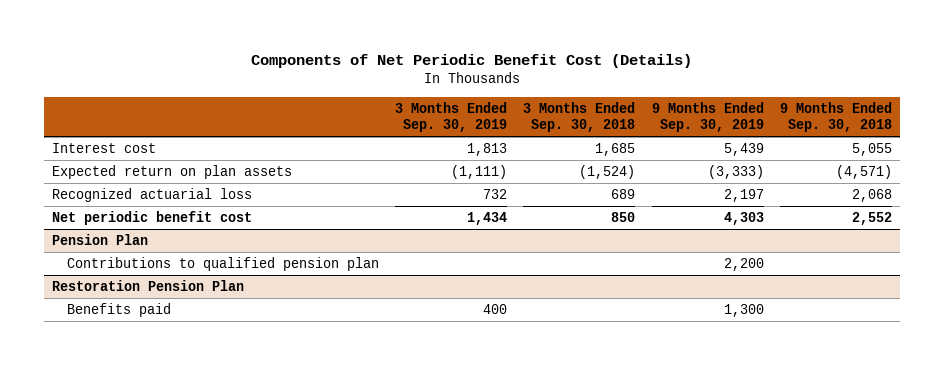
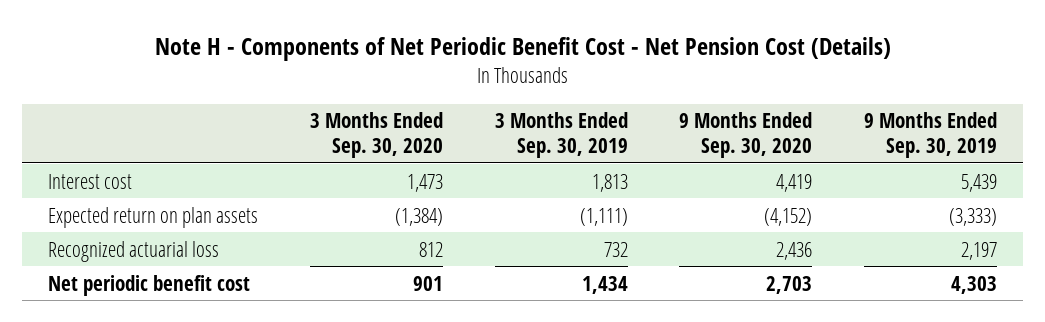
- Components of Net Periodic Benefit Cost (Details)
+ Note H - Components of Net Periodic Benefit Cost - Net Pension Cost (Details)
- | 3 Months Ended Sep. 30, 2019 | 3 Months Ended Sep. 30, 2018 | 9 Months Ended Sep. 30, 2019 | 9 Months Ended Sep. 30, 2018
+ | 3 Months Ended Sep. 30, 2020 | 3 Months Ended Sep. 30, 2019 | 9 Months Ended Sep. 30, 2020 | 9 Months Ended Sep. 30, 2019
- Pension Plan
- Contributions to qualified pension plan | | | 2,200 |
- Restoration Pension Plan
- Benefits paid | 400 | | 1,300 |

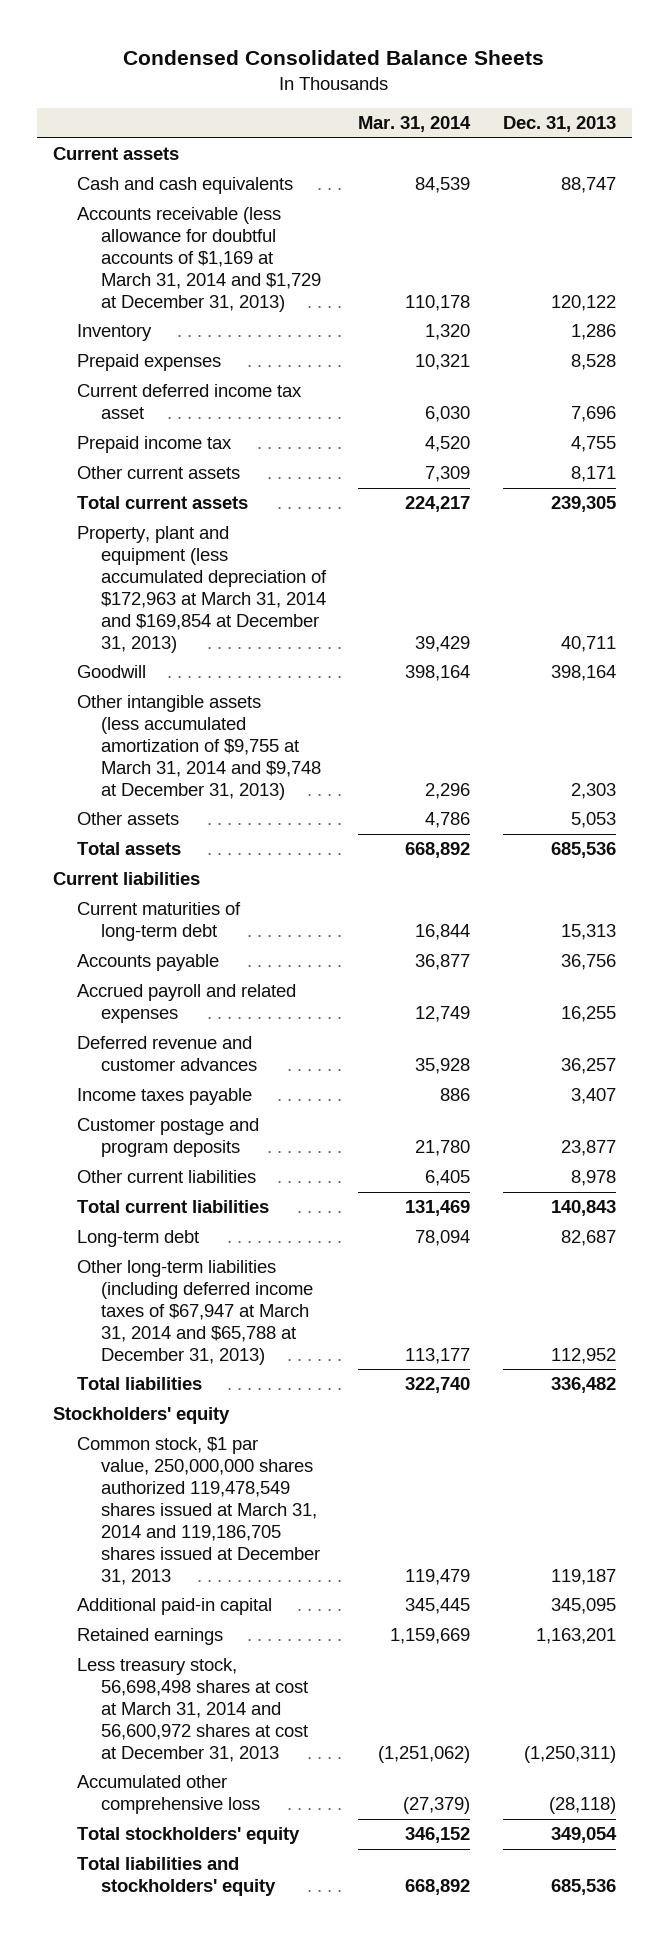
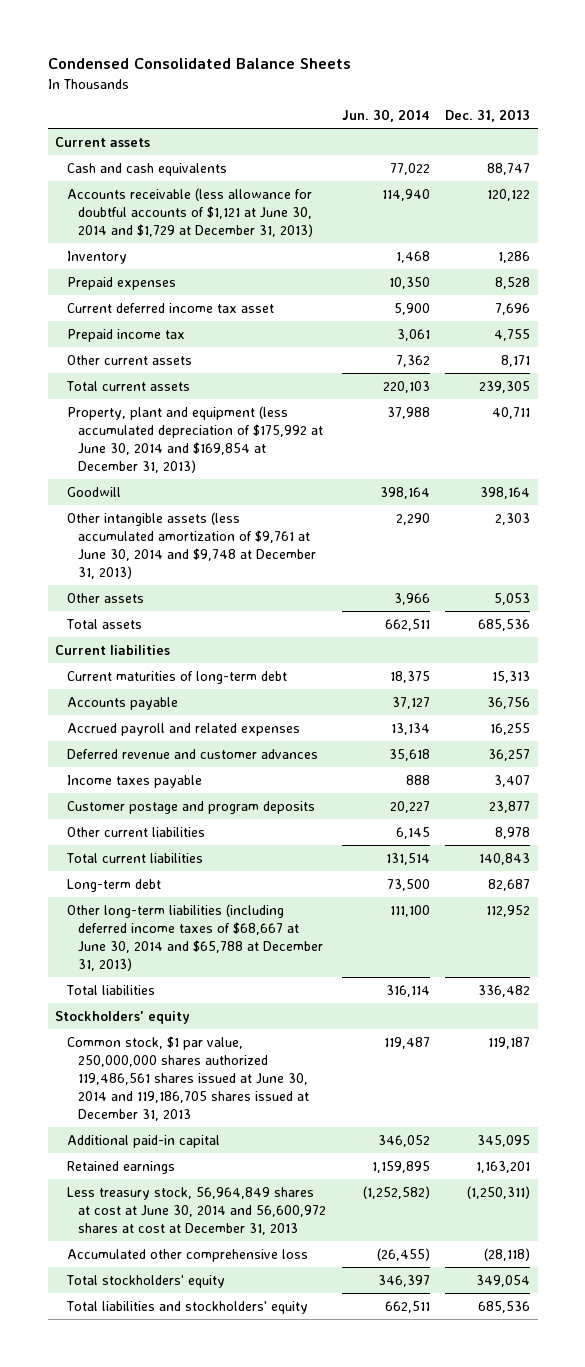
- | Mar. 31, 2014 | Dec. 31, 2013
+ | Jun. 30, 2014 | Dec. 31, 2013
- Accounts receivable (less allowance for doubtful accounts of $1,169 at March 31, 2014 and $1,729 at December 31, 2013) | 110,178 | 120,122
+ Accounts receivable (less allowance for doubtful accounts of $1,121 at June 30, 2014 and $1,729 at December 31, 2013) | 114,940 | 120,122
- Property, plant and equipment (less accumulated depreciation of $172,963 at March 31, 2014 and $169,854 at December 31, 2013) | 39,429 | 40,711
+ Property, plant and equipment (less accumulated depreciation of $175,992 at June 30, 2014 and $169,854 at December 31, 2013) | 37,988 | 40,711
- Other intangible assets (less accumulated amortization of $9,755 at March 31, 2014 and $9,748 at December 31, 2013) | 2,296 | 2,303
+ Other intangible assets (less accumulated amortization of $9,761 at June 30, 2014 and $9,748 at December 31, 2013) | 2,290 | 2,303
- Other long-term liabilities (including deferred income taxes of $67,947 at March 31, 2014 and $65,788 at December 31, 2013) | 113,177 | 112,952
+ Other long-term liabilities (including deferred income taxes of $68,667 at June 30, 2014 and $65,788 at December 31, 2013) | 111,100 | 112,952
- Common stock, $1 par value, 250,000,000 shares authorized 119,478,549 shares issued at March 31, 2014 and 119,186,705 shares issued at December 31, 2013 | 119,479 | 119,187
+ Common stock, $1 par value, 250,000,000 shares authorized 119,486,561 shares issued at June 30, 2014 and 119,186,705 shares issued at December 31, 2013 | 119,487 | 119,187
- Less treasury stock, 56,698,498 shares at cost at March 31, 2014 and 56,600,972 shares at cost at December 31, 2013 | (1,251,062) | (1,250,311)
+ Less treasury stock, 56,964,849 shares at cost at June 30, 2014 and 56,600,972 shares at cost at December 31, 2013 | (1,252,582) | (1,250,311)

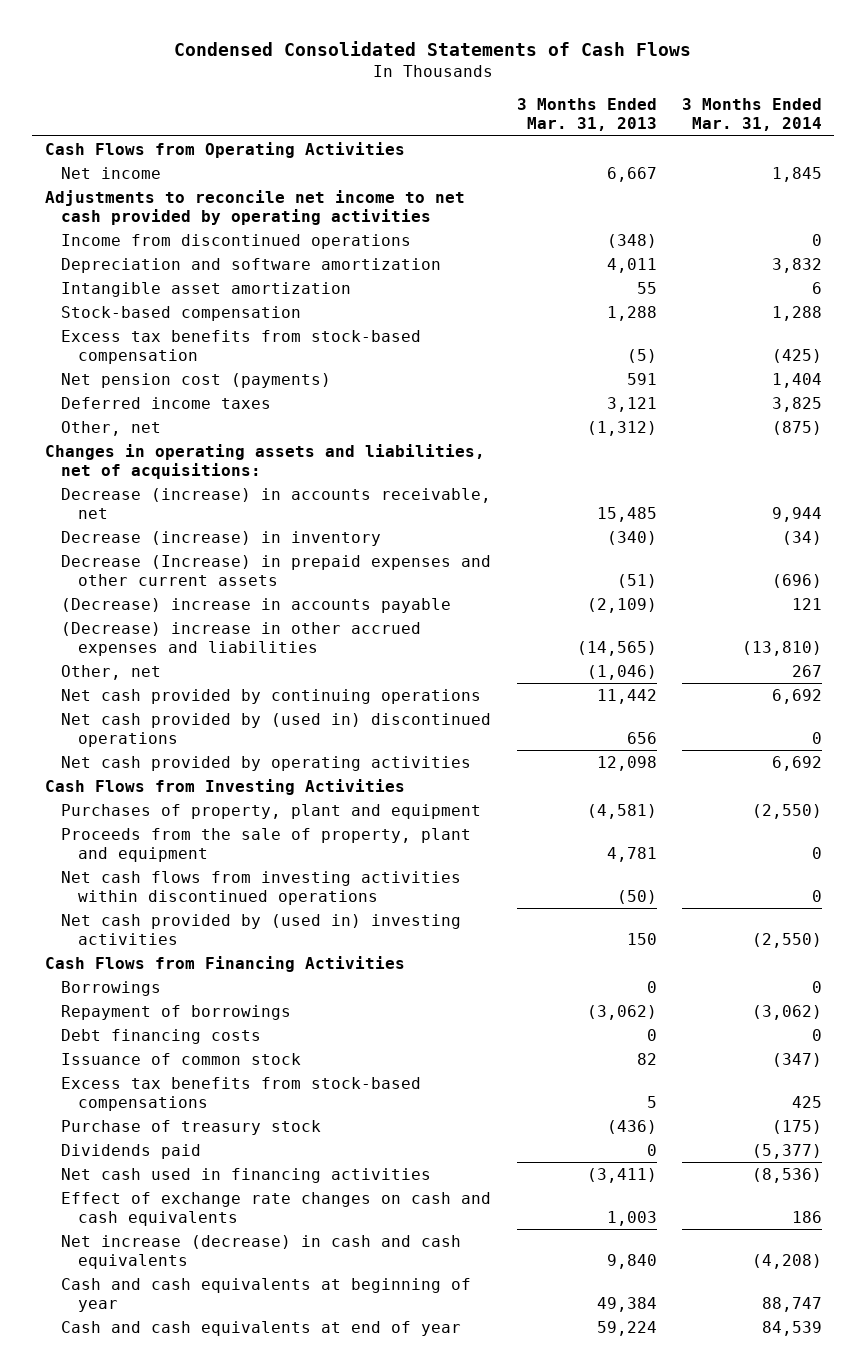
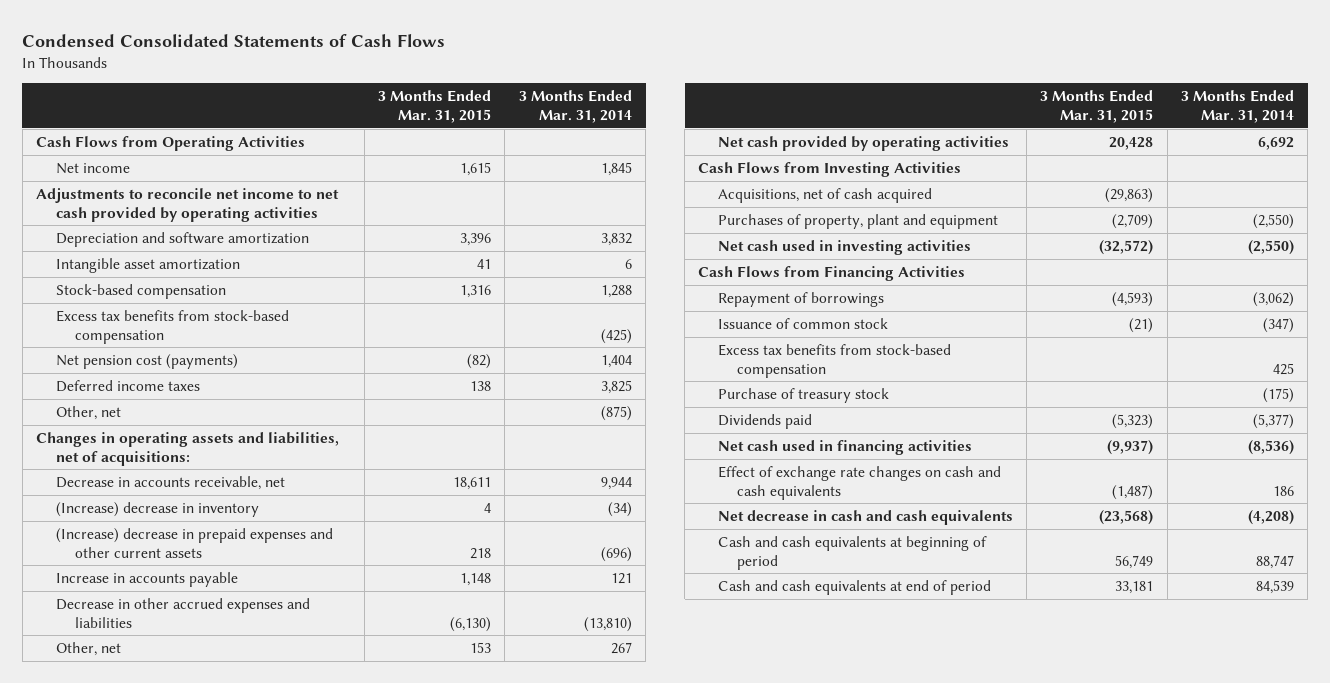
- | 3 Months Ended Mar. 31, 2013 | 3 Months Ended Mar. 31, 2014
+ | 3 Months Ended Mar. 31, 2015 | 3 Months Ended Mar. 31, 2014
- Income from discontinued operations | (348) | 0
- Decrease (increase) in accounts receivable, net | 15,485 | 9,944
- Decrease (increase) in inventory | (340) | (34)
- Decrease (Increase) in prepaid expenses and other current assets | (51) | (696)
- (Decrease) increase in accounts payable | (2,109) | 121
- (Decrease) increase in other accrued expenses and liabilities | (14,565) | (13,810)
+ Decrease in accounts receivable, net | 18,611 | 9,944
+ (Increase) decrease in inventory | 4 | (34)
+ (Increase) decrease in prepaid expenses and other current assets | 218 | (696)
+ Increase in accounts payable | 1,148 | 121
+ Decrease in other accrued expenses and liabilities | (6,130) | (13,810)
- Net cash provided by continuing operations | 11,442 | 6,692
- Net cash provided by (used in) discontinued operations | 656 | 0
+ Acquisitions, net of cash acquired | (29,863) |
- Proceeds from the sale of property, plant and equipment | 4,781 | 0
- Net cash flows from investing activities within discontinued operations | (50) | 0
- Net cash provided by (used in) investing activities | 150 | (2,550)
+ Net cash used in investing activities | (32,572) | (2,550)
- Borrowings | 0 | 0
- Debt financing costs | 0 | 0
- Excess tax benefits from stock-based compensations | 5 | 425
+ Excess tax benefits from stock-based compensation | | 425
- Net increase (decrease) in cash and cash equivalents | 9,840 | (4,208)
- Cash and cash equivalents at beginning of year | 49,384 | 88,747
- Cash and cash equivalents at end of year | 59,224 | 84,539
+ Net decrease in cash and cash equivalents | (23,568) | (4,208)
+ Cash and cash equivalents at beginning of period | 56,749 | 88,747
+ Cash and cash equivalents at end of period | 33,181 | 84,539

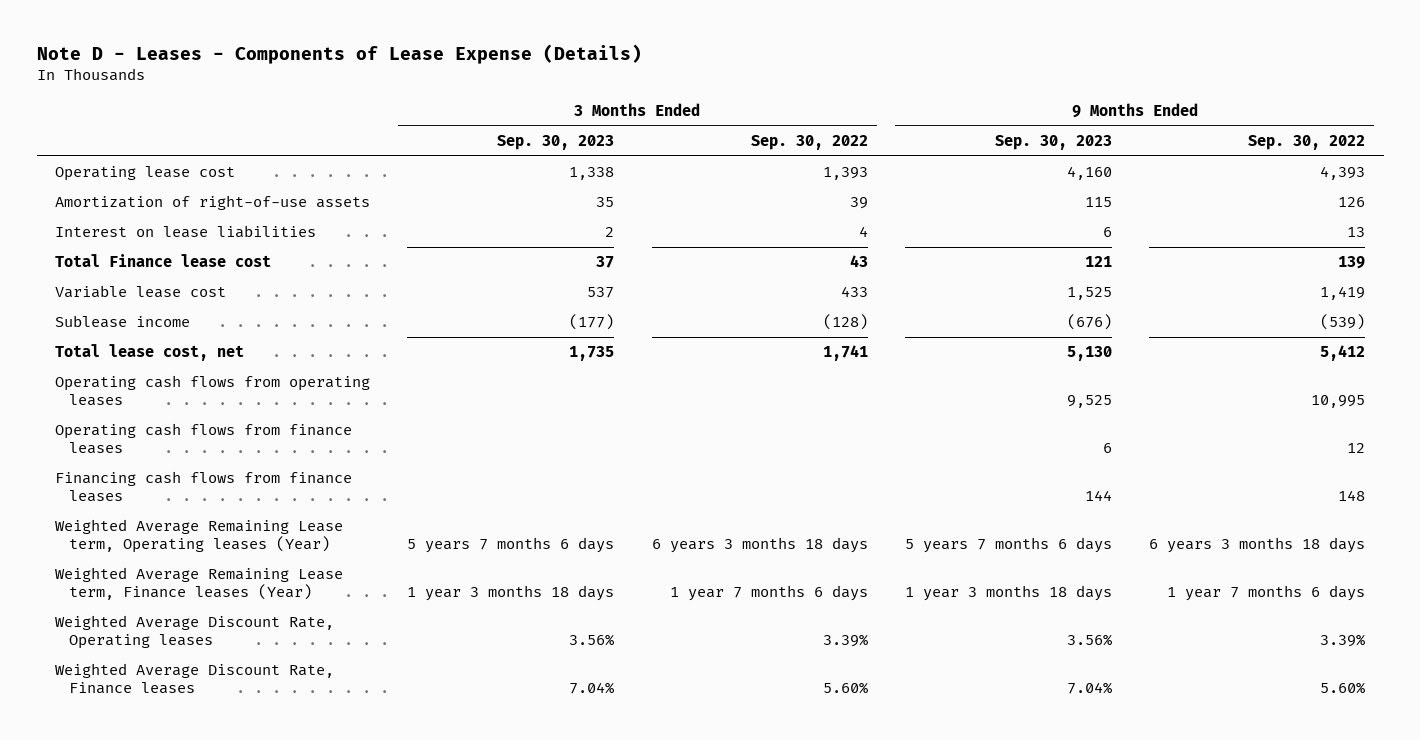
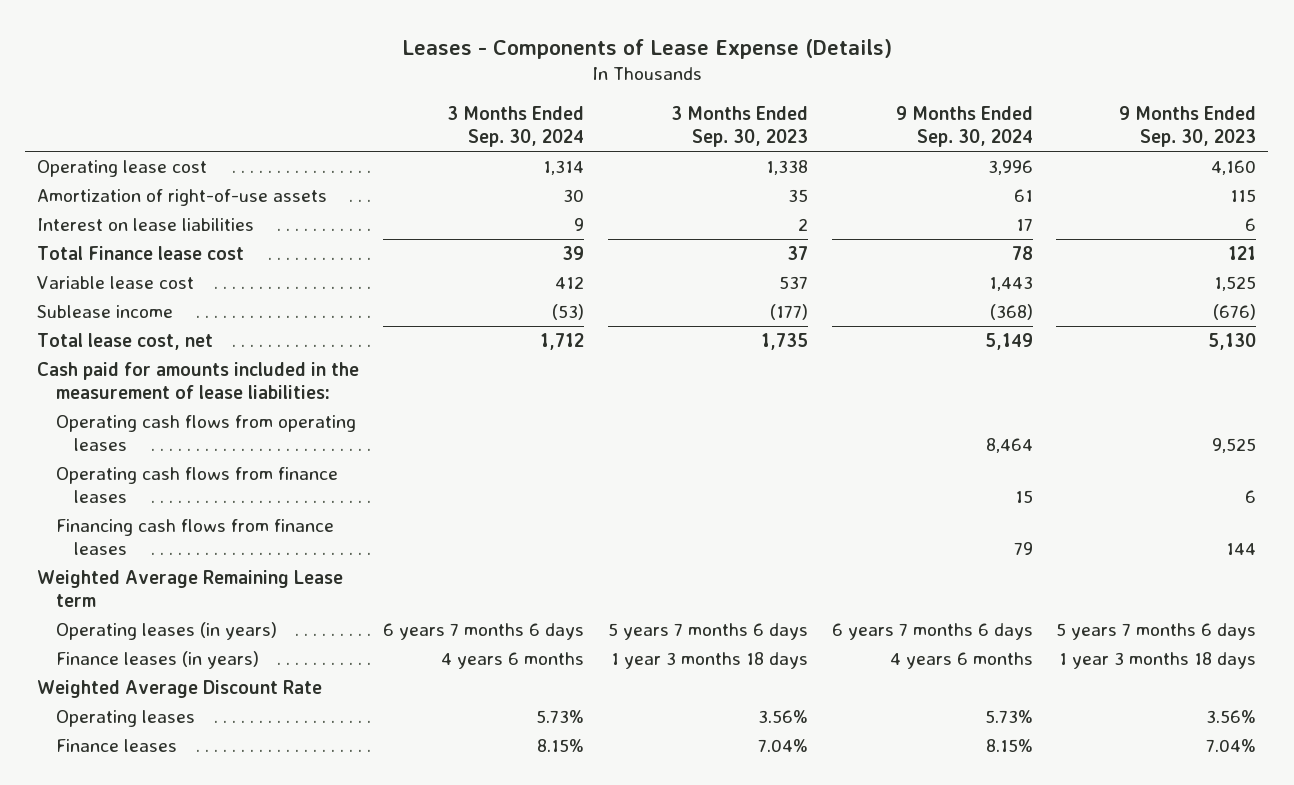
- Note D - Leases - Components of Lease Expense (Details)
+ Leases - Components of Lease Expense (Details)
- | 3 Months Ended Sep. 30, 2023 | 3 Months Ended Sep. 30, 2022 | 9 Months Ended Sep. 30, 2023 | 9 Months Ended Sep. 30, 2022
+ | 3 Months Ended Sep. 30, 2024 | 3 Months Ended Sep. 30, 2023 | 9 Months Ended Sep. 30, 2024 | 9 Months Ended Sep. 30, 2023
+ Cash paid for amounts included in the measurement of lease liabilities:
- Weighted Average Remaining Lease term, Operating leases (Year) | 5 years 7 months 6 days | 6 years 3 months 18 days | 5 years 7 months 6 days | 6 years 3 months 18 days
- Weighted Average Remaining Lease term, Finance leases (Year) | 1 year 3 months 18 days | 1 year 7 months 6 days | 1 year 3 months 18 days | 1 year 7 months 6 days
- Weighted Average Discount Rate, Operating leases | 3.56% | 3.39% | 3.56% | 3.39%
- Weighted Average Discount Rate, Finance leases | 7.04% | 5.60% | 7.04% | 5.60%
+ Weighted Average Remaining Lease term
+ Operating leases (in years) | 6 years 7 months 6 days | 5 years 7 months 6 days | 6 years 7 months 6 days | 5 years 7 months 6 days
+ Finance leases (in years) | 4 years 6 months | 1 year 3 months 18 days | 4 years 6 months | 1 year 3 months 18 days
+ Weighted Average Discount Rate
+ Operating leases | 5.73% | 3.56% | 5.73% | 3.56%
+ Finance leases | 8.15% | 7.04% | 8.15% | 7.04%

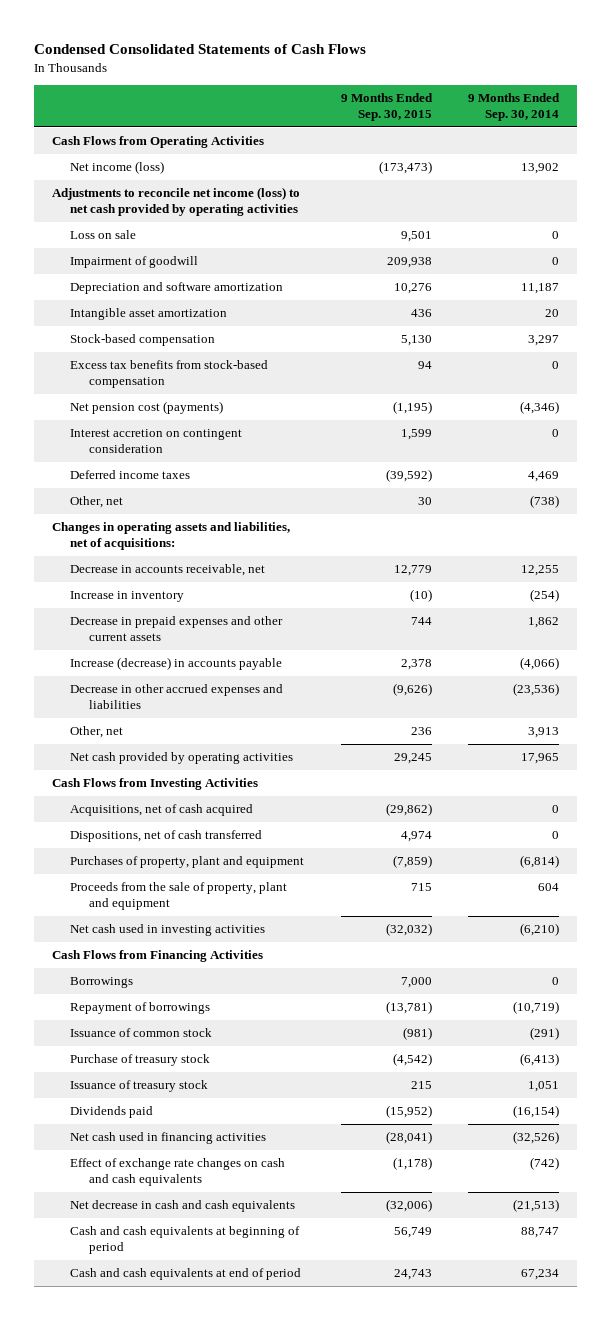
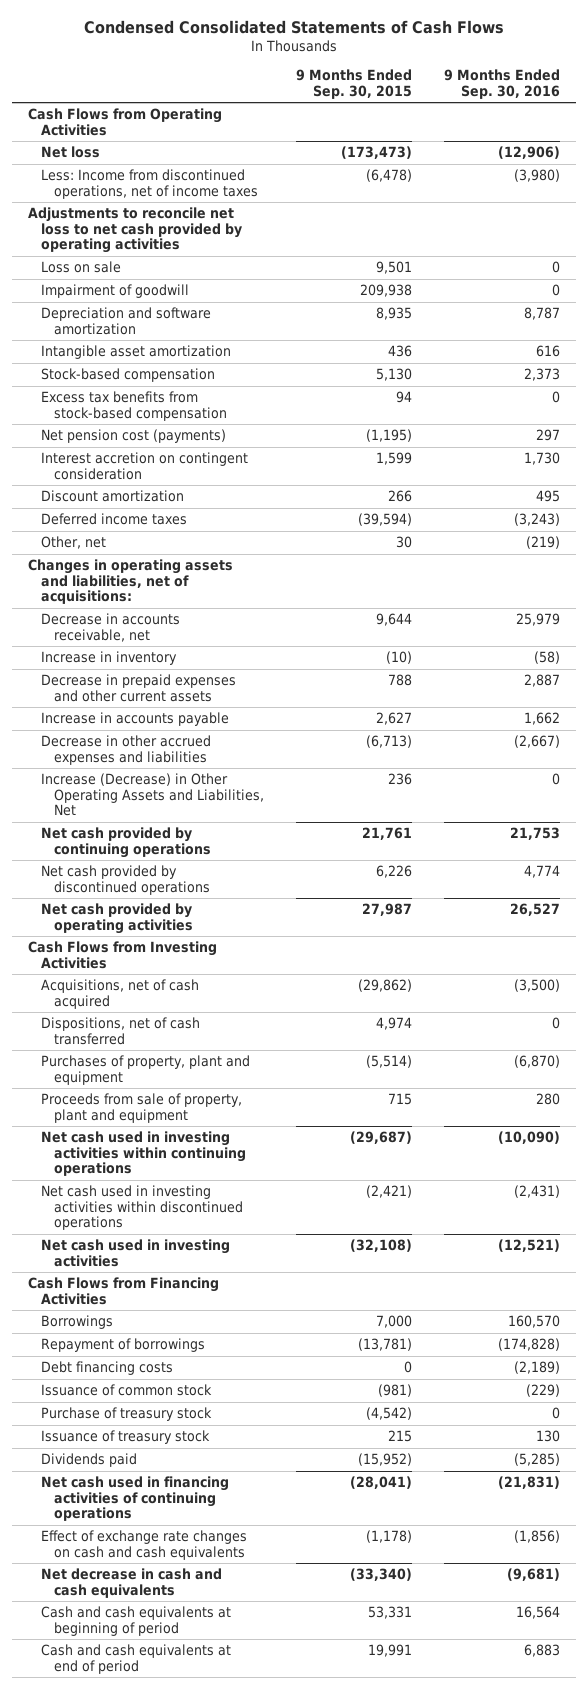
- | 9 Months Ended Sep. 30, 2015 | 9 Months Ended Sep. 30, 2014
+ | 9 Months Ended Sep. 30, 2015 | 9 Months Ended Sep. 30, 2016
- Net income (loss) | (173,473) | 13,902
- Adjustments to reconcile net income (loss) to net cash provided by operating activities
+ Net loss | (173,473) | (12,906)
+ Less: Income from discontinued operations, net of income taxes | (6,478) | (3,980)
+ Adjustments to reconcile net loss to net cash provided by operating activities
- Depreciation and software amortization | 10,276 | 11,187
+ Depreciation and software amortization | 8,935 | 8,787
- Deferred income taxes | (39,592) | 4,469
+ Discount amortization | 266 | 495
+ Deferred income taxes | (39,594) | (3,243)
- Decrease in accounts receivable, net | 12,779 | 12,255
+ Decrease in accounts receivable, net | 9,644 | 25,979
- Decrease in prepaid expenses and other current assets | 744 | 1,862
- Increase (decrease) in accounts payable | 2,378 | (4,066)
- Decrease in other accrued expenses and liabilities | (9,626) | (23,536)
- Other, net | 236 | 3,913
- Net cash provided by operating activities | 29,245 | 17,965
+ Decrease in prepaid expenses and other current assets | 788 | 2,887
+ Increase in accounts payable | 2,627 | 1,662
+ Decrease in other accrued expenses and liabilities | (6,713) | (2,667)
+ Increase (Decrease) in Other Operating Assets and Liabilities, Net | 236 | 0
+ Net cash provided by continuing operations | 21,761 | 21,753
+ Net cash provided by discontinued operations | 6,226 | 4,774
+ Net cash provided by operating activities | 27,987 | 26,527
- Purchases of property, plant and equipment | (7,859) | (6,814)
- Proceeds from the sale of property, plant and equipment | 715 | 604
- Net cash used in investing activities | (32,032) | (6,210)
+ Purchases of property, plant and equipment | (5,514) | (6,870)
+ Proceeds from sale of property, plant and equipment | 715 | 280
+ Net cash used in investing activities within continuing operations | (29,687) | (10,090)
+ Net cash used in investing activities within discontinued operations | (2,421) | (2,431)
+ Net cash used in investing activities | (32,108) | (12,521)
+ Debt financing costs | 0 | (2,189)
- Net cash used in financing activities | (28,041) | (32,526)
+ Net cash used in financing activities of continuing operations | (28,041) | (21,831)
- Net decrease in cash and cash equivalents | (32,006) | (21,513)
- Cash and cash equivalents at beginning of period | 56,749 | 88,747
- Cash and cash equivalents at end of period | 24,743 | 67,234
+ Net decrease in cash and cash equivalents | (33,340) | (9,681)
+ Cash and cash equivalents at beginning of period | 53,331 | 16,564
+ Cash and cash equivalents at end of period | 19,991 | 6,883

